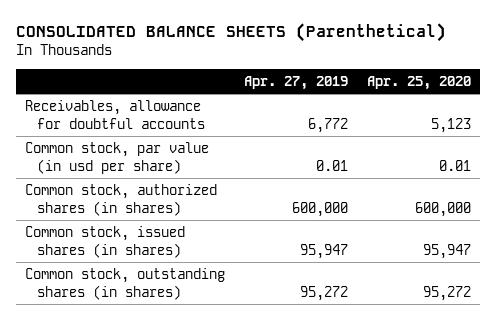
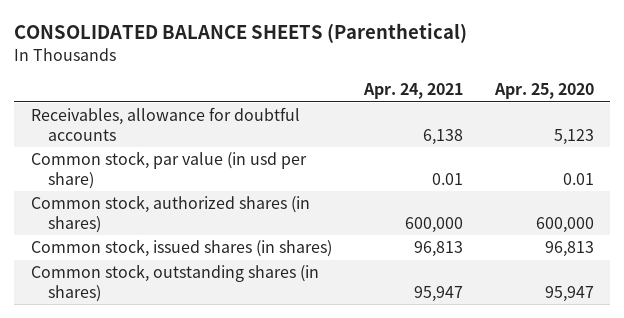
- | Apr. 27, 2019 | Apr. 25, 2020
+ | Apr. 24, 2021 | Apr. 25, 2020
- Common stock, issued shares (in shares) | 95,947 | 95,947
- Common stock, outstanding shares (in shares) | 95,272 | 95,272
+ Common stock, issued shares (in shares) | 96,813 | 96,813
+ Common stock, outstanding shares (in shares) | 95,947 | 95,947

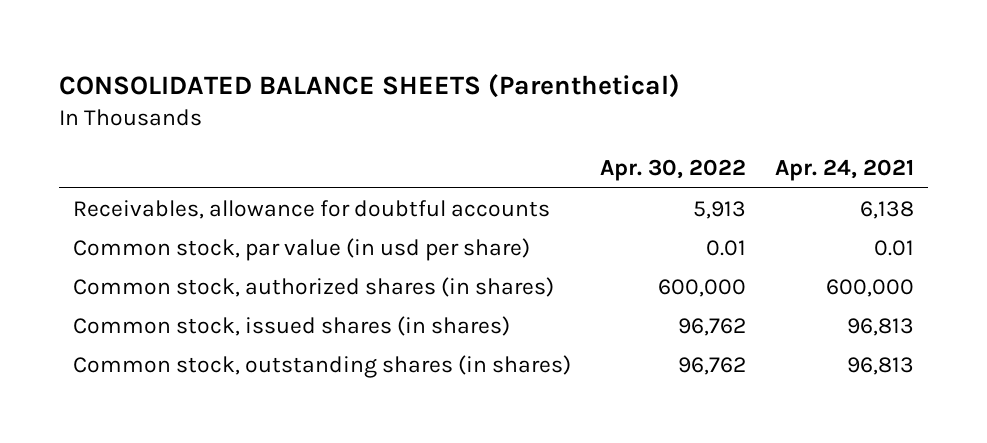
- | Apr. 24, 2021 | Apr. 25, 2020
+ | Apr. 30, 2022 | Apr. 24, 2021
- Common stock, outstanding shares (in shares) | 95,947 | 95,947
+ Common stock, outstanding shares (in shares) | 96,762 | 96,813

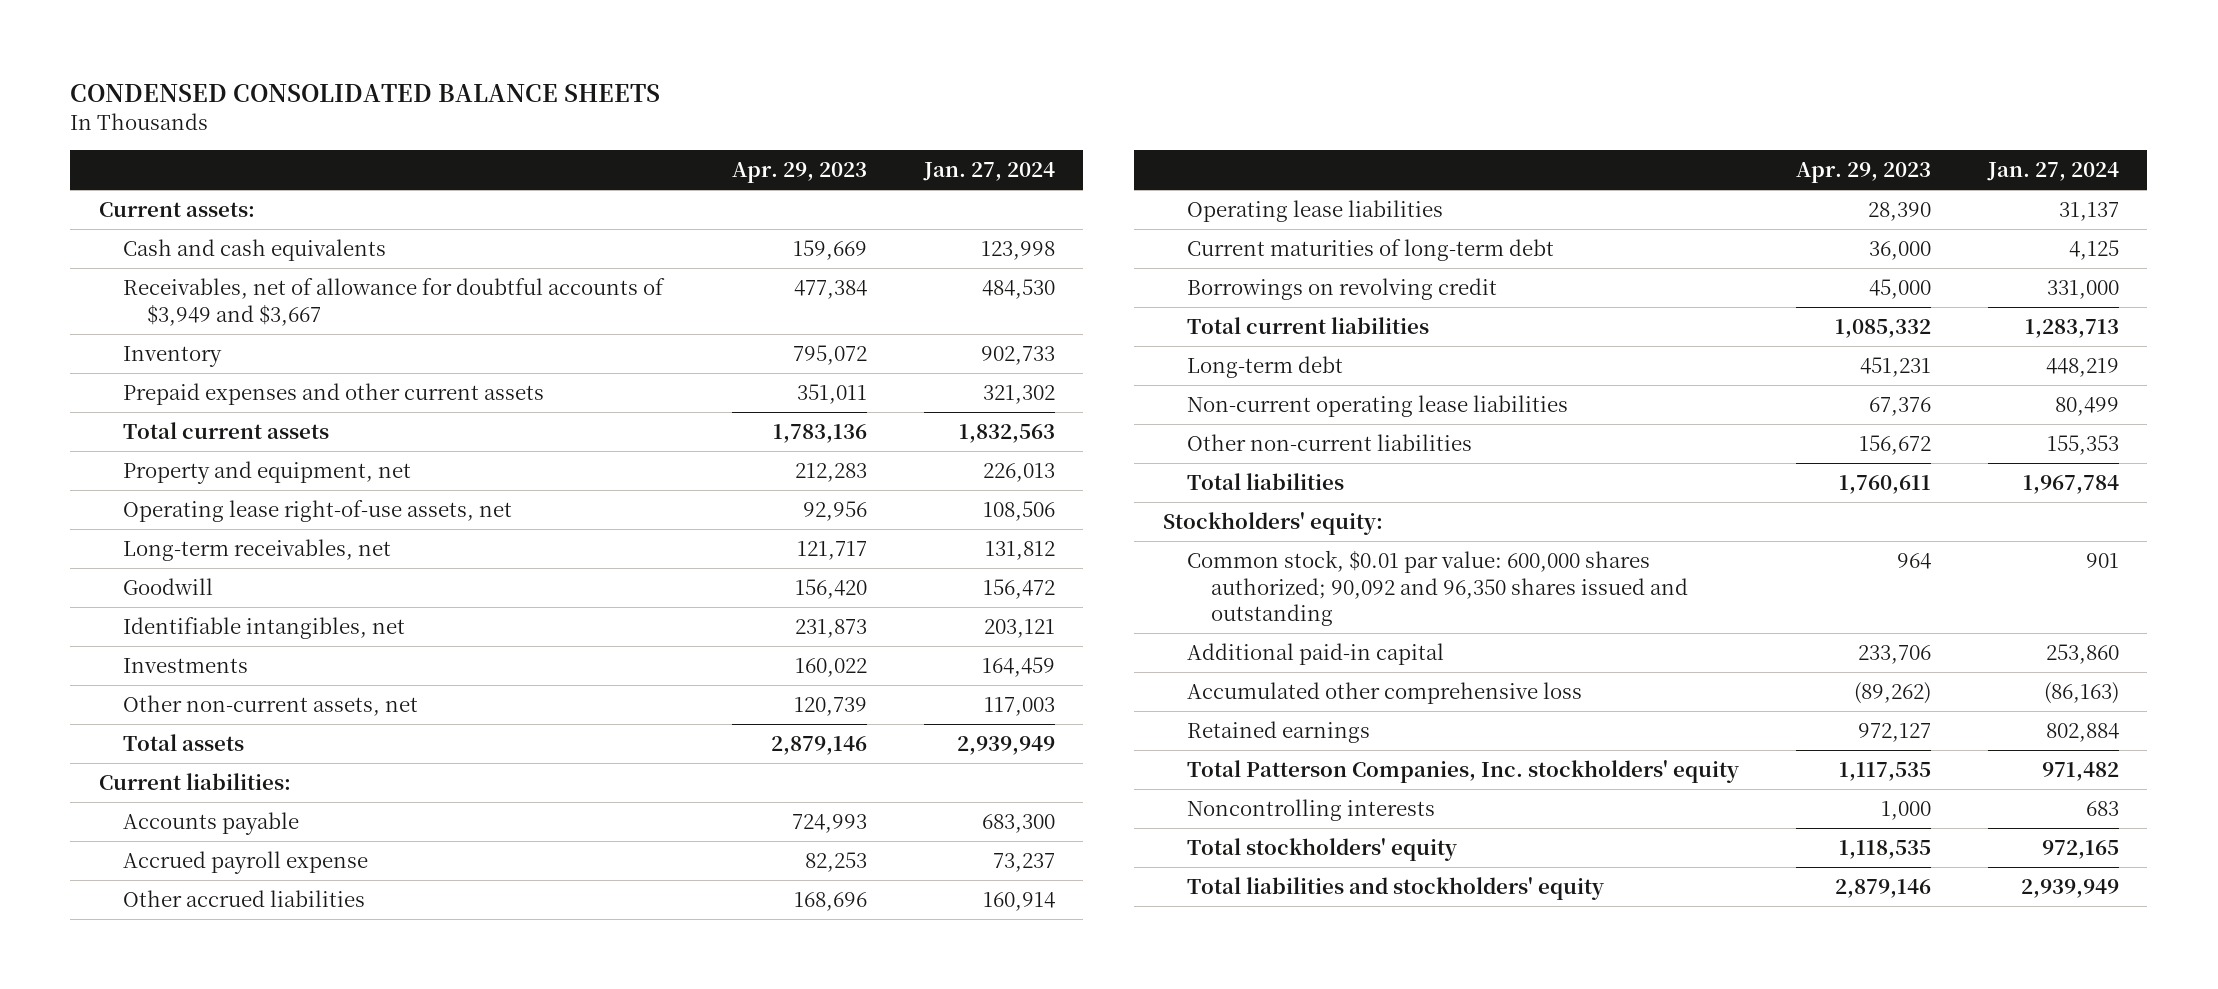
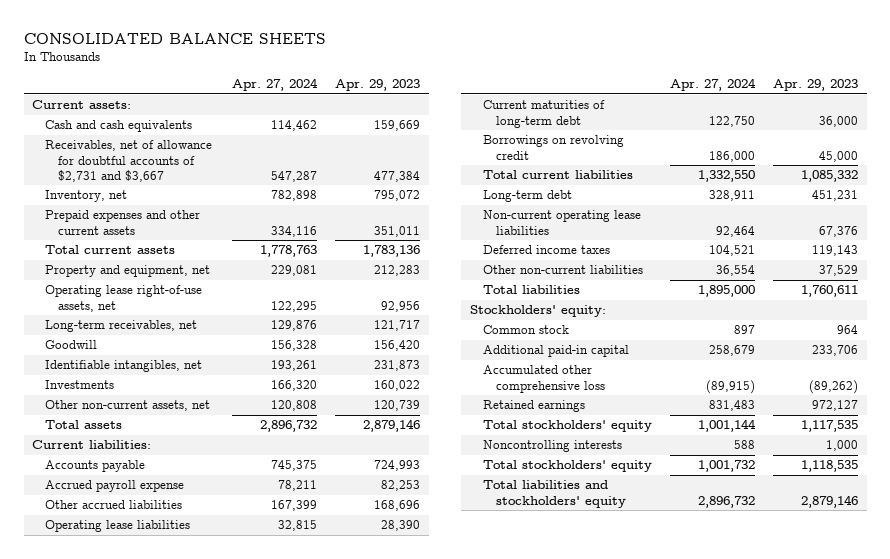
- CONDENSED CONSOLIDATED BALANCE SHEETS
+ CONSOLIDATED BALANCE SHEETS
- | Apr. 29, 2023 | Jan. 27, 2024
+ | Apr. 27, 2024 | Apr. 29, 2023
- Receivables, net of allowance for doubtful accounts of $3,949 and $3,667 | 477,384 | 484,530
- Inventory | 795,072 | 902,733
+ Receivables, net of allowance for doubtful accounts of $2,731 and $3,667 | 547,287 | 477,384
+ Inventory, net | 782,898 | 795,072
- Other non-current liabilities | 156,672 | 155,353
+ Deferred income taxes | 104,521 | 119,143
+ Other non-current liabilities | 36,554 | 37,529
- Common stock, $0.01 par value: 600,000 shares authorized; 90,092 and 96,350 shares issued and outstanding | 964 | 901
+ Common stock | 897 | 964
- Total Patterson Companies, Inc. stockholders' equity | 1,117,535 | 971,482
+ Total stockholders' equity | 1,001,144 | 1,117,535

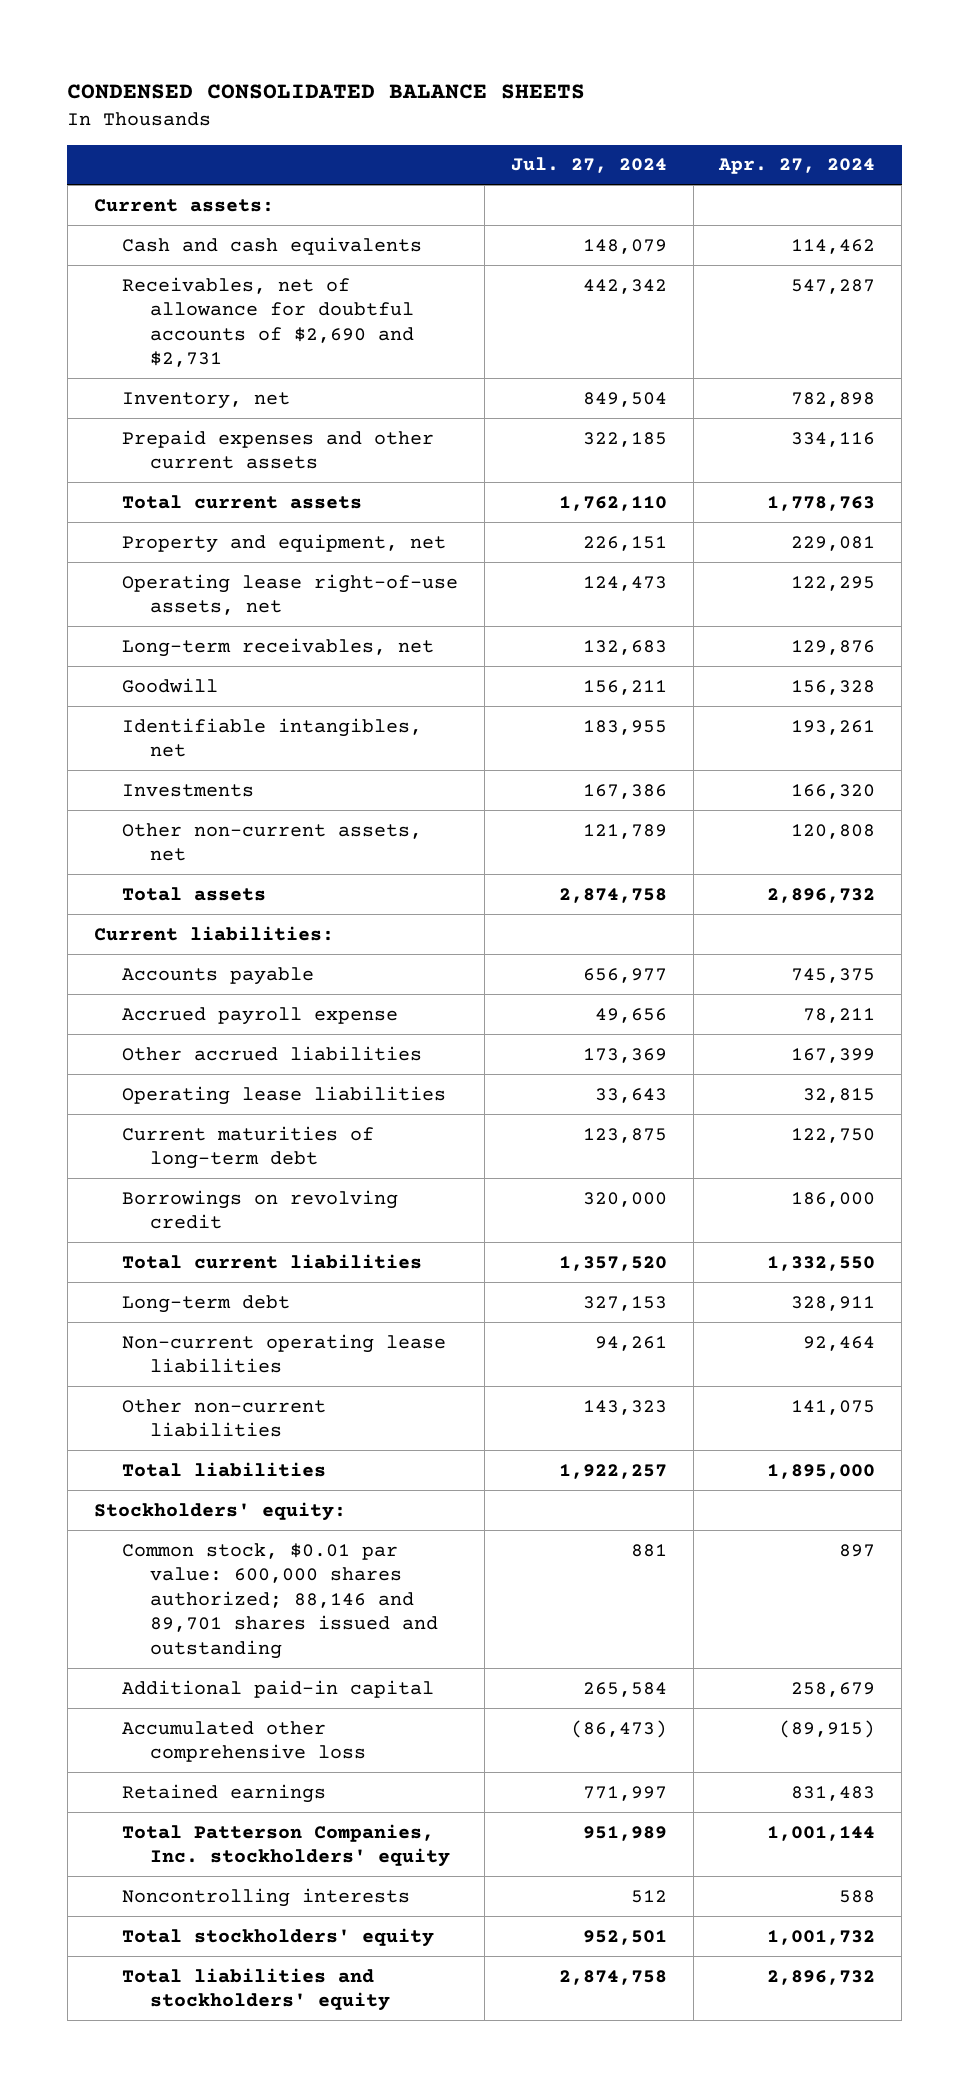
- CONSOLIDATED BALANCE SHEETS
+ CONDENSED CONSOLIDATED BALANCE SHEETS
- | Apr. 27, 2024 | Apr. 29, 2023
+ | Jul. 27, 2024 | Apr. 27, 2024
- Receivables, net of allowance for doubtful accounts of $2,731 and $3,667 | 547,287 | 477,384
+ Receivables, net of allowance for doubtful accounts of $2,690 and $2,731 | 442,342 | 547,287
- Deferred income taxes | 104,521 | 119,143
- Other non-current liabilities | 36,554 | 37,529
+ Other non-current liabilities | 143,323 | 141,075
- Common stock | 897 | 964
+ Common stock, $0.01 par value: 600,000 shares authorized; 88,146 and 89,701 shares issued and outstanding | 881 | 897
- Total stockholders' equity | 1,001,144 | 1,117,535
+ Total Patterson Companies, Inc. stockholders' equity | 951,989 | 1,001,144

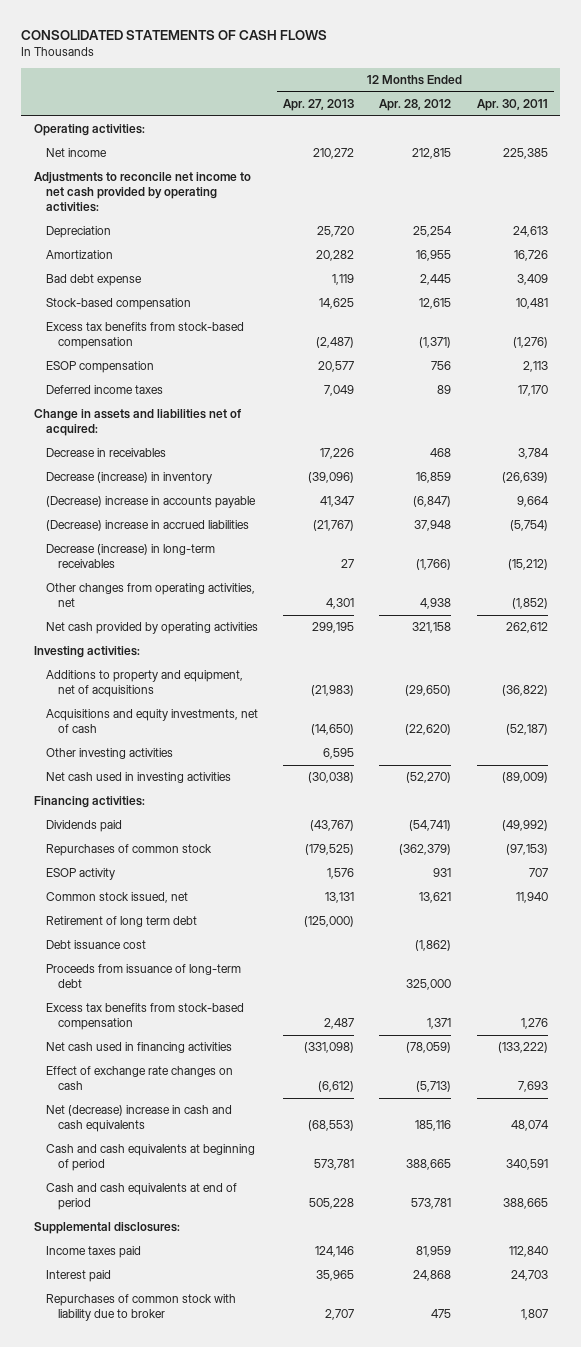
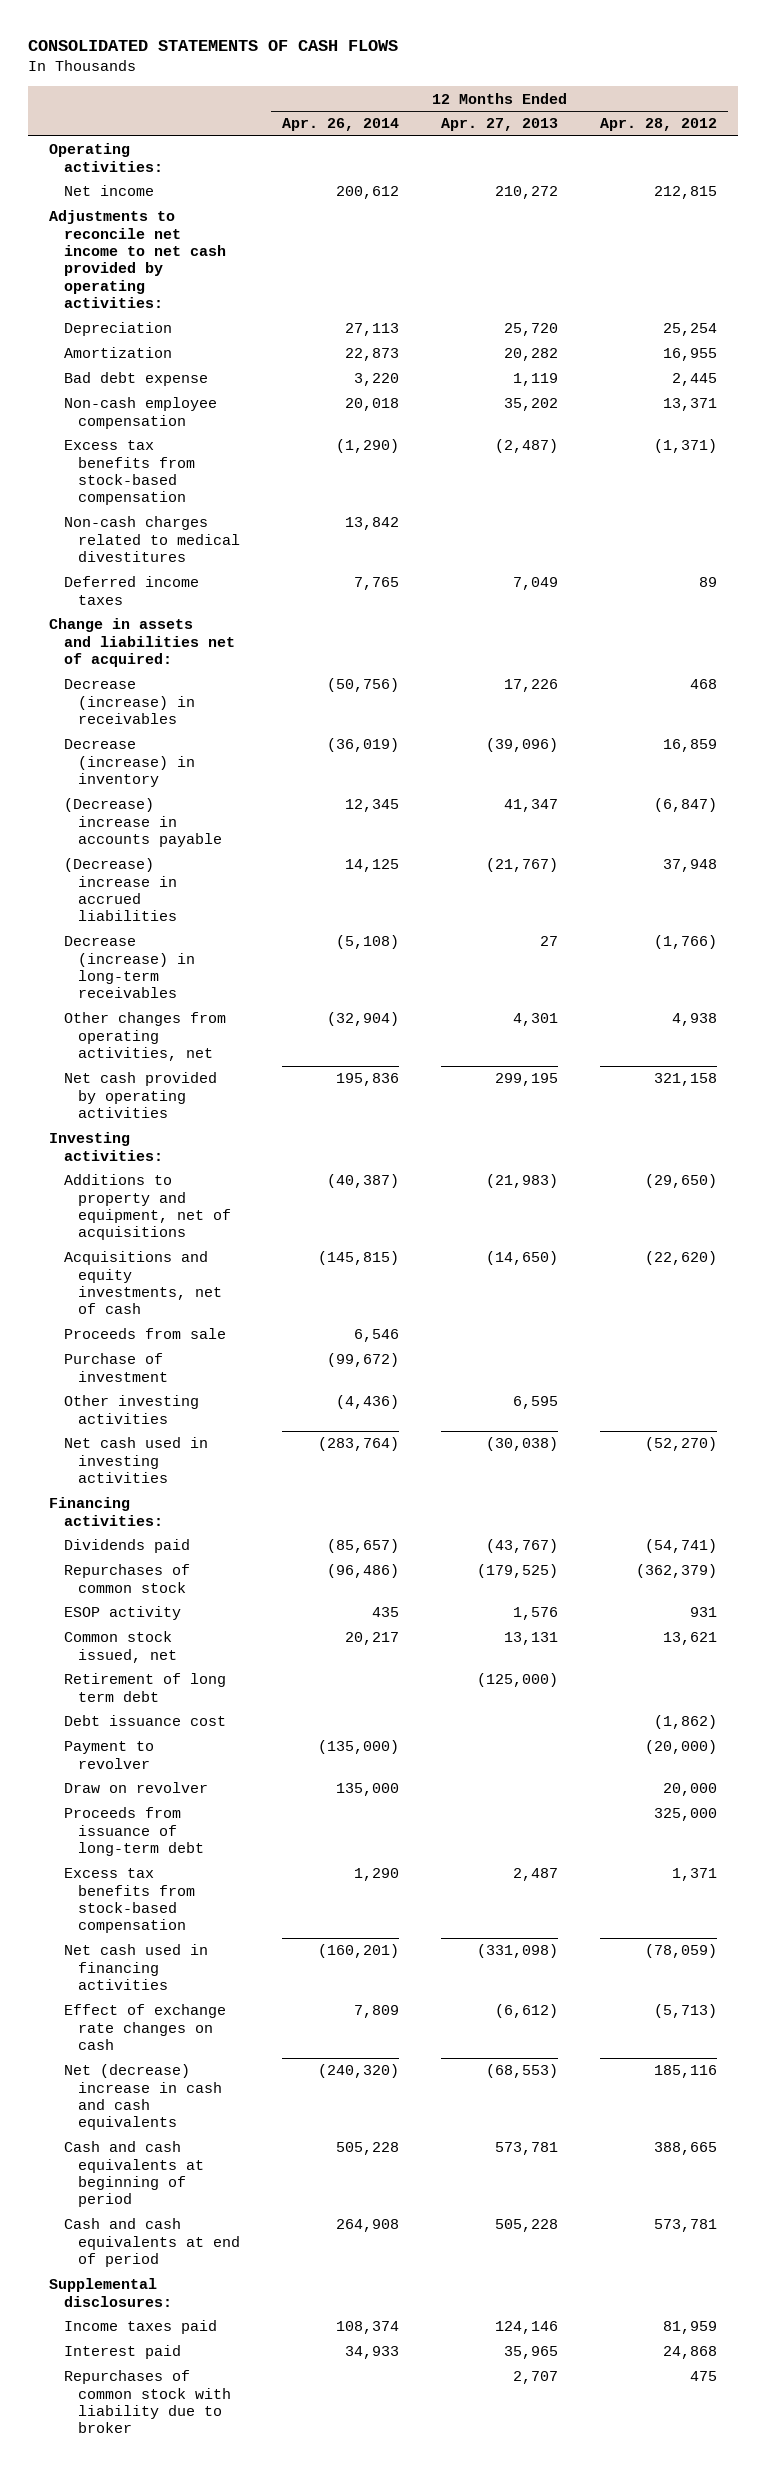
- | 12 Months Ended Apr. 27, 2013 | 12 Months Ended Apr. 28, 2012 | 12 Months Ended Apr. 30, 2011
+ | 12 Months Ended Apr. 26, 2014 | 12 Months Ended Apr. 27, 2013 | 12 Months Ended Apr. 28, 2012
- Stock-based compensation | 14,625 | 12,615 | 10,481
+ Non-cash employee compensation | 20,018 | 35,202 | 13,371
- ESOP compensation | 20,577 | 756 | 2,113
+ Non-cash charges related to medical divestitures | 13,842 | |
- Decrease in receivables | 17,226 | 468 | 3,784
+ Decrease (increase) in receivables | (50,756) | 17,226 | 468
+ Proceeds from sale | 6,546 | |
+ Purchase of investment | (99,672) | |
+ Payment to revolver | (135,000) | | (20,000)
+ Draw on revolver | 135,000 | | 20,000

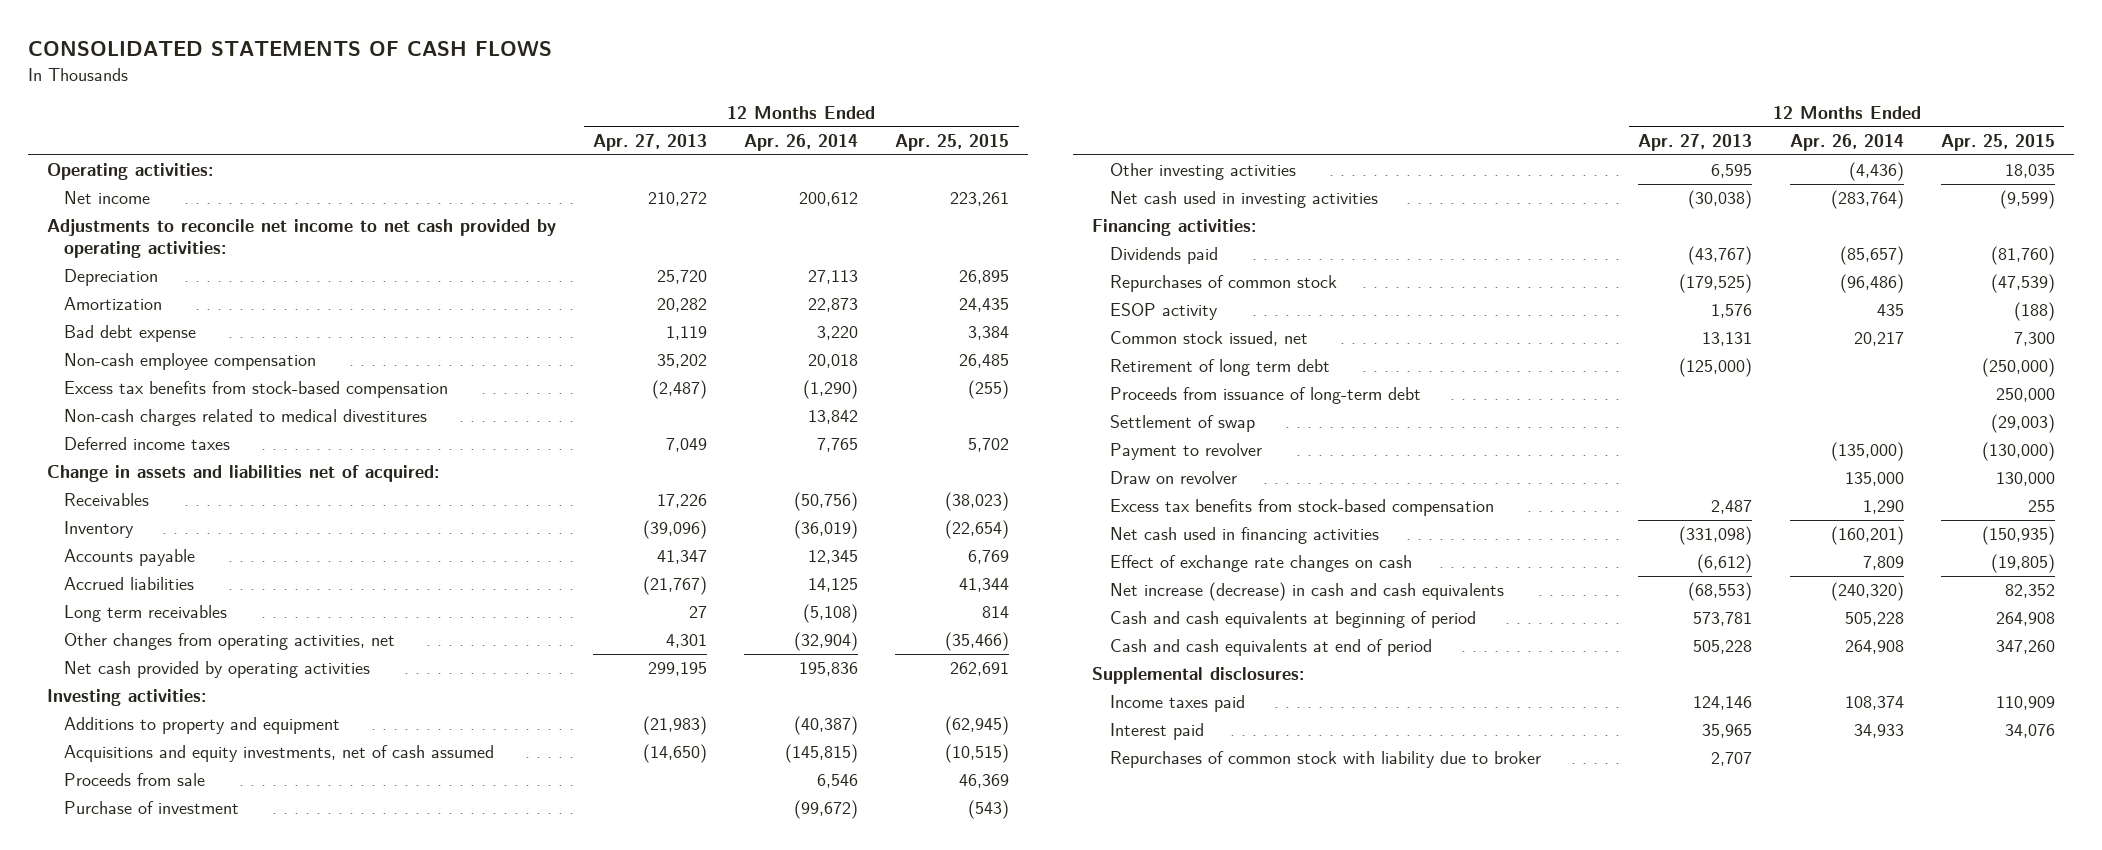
- | 12 Months Ended Apr. 26, 2014 | 12 Months Ended Apr. 27, 2013 | 12 Months Ended Apr. 28, 2012
+ | 12 Months Ended Apr. 27, 2013 | 12 Months Ended Apr. 26, 2014 | 12 Months Ended Apr. 25, 2015
- Decrease (increase) in receivables | (50,756) | 17,226 | 468
- Decrease (increase) in inventory | (36,019) | (39,096) | 16,859
- (Decrease) increase in accounts payable | 12,345 | 41,347 | (6,847)
- (Decrease) increase in accrued liabilities | 14,125 | (21,767) | 37,948
- Decrease (increase) in long-term receivables | (5,108) | 27 | (1,766)
+ Receivables | 17,226 | (50,756) | (38,023)
+ Inventory | (39,096) | (36,019) | (22,654)
+ Accounts payable | 41,347 | 12,345 | 6,769
+ Accrued liabilities | (21,767) | 14,125 | 41,344
+ Long term receivables | 27 | (5,108) | 814
- Additions to property and equipment, net of acquisitions | (40,387) | (21,983) | (29,650)
- Acquisitions and equity investments, net of cash | (145,815) | (14,650) | (22,620)
+ Additions to property and equipment | (21,983) | (40,387) | (62,945)
+ Acquisitions and equity investments, net of cash assumed | (14,650) | (145,815) | (10,515)
- Debt issuance cost | | | (1,862)
moved up: Proceeds from issuance of long-term debt | | | 250,000
+ Settlement of swap | | | (29,003)
- Net (decrease) increase in cash and cash equivalents | (240,320) | (68,553) | 185,116
+ Net increase (decrease) in cash and cash equivalents | (68,553) | (240,320) | 82,352

